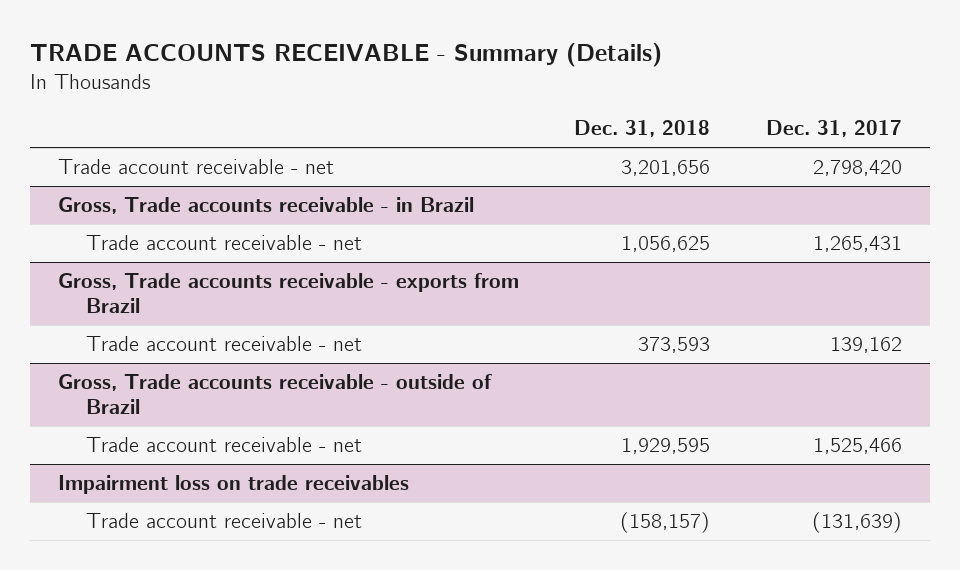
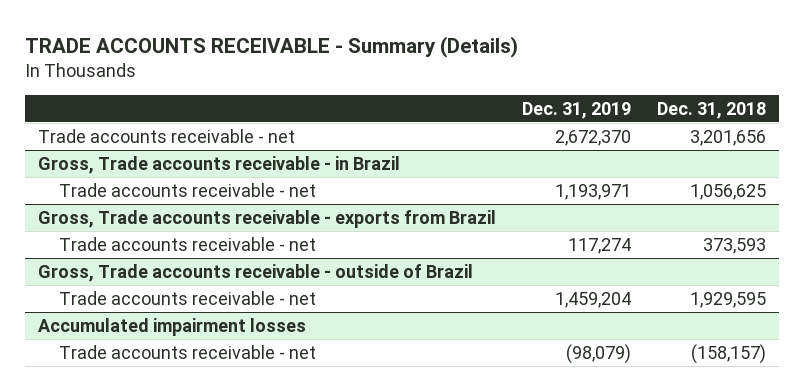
- | Dec. 31, 2018 | Dec. 31, 2017
+ | Dec. 31, 2019 | Dec. 31, 2018
- Trade account receivable - net | 3,201,656 | 2,798,420
+ Trade accounts receivable - net | 2,672,370 | 3,201,656
@ Gross, Trade accounts receivable - in Brazil
- Trade account receivable - net | 1,056,625 | 1,265,431
+ Trade accounts receivable - net | 1,193,971 | 1,056,625
@ Gross, Trade accounts receivable - exports from Brazil
- Trade account receivable - net | 373,593 | 139,162
+ Trade accounts receivable - net | 117,274 | 373,593
@ Gross, Trade accounts receivable - outside of Brazil
- Trade account receivable - net | 1,929,595 | 1,525,466
- Impairment loss on trade receivables
- Trade account receivable - net | (158,157) | (131,639)
@ Gross, Trade accounts receivable - outside of Brazil
+ Trade accounts receivable - net | 1,459,204 | 1,929,595
+ Accumulated impairment losses
+ Trade accounts receivable - net | (98,079) | (158,157)

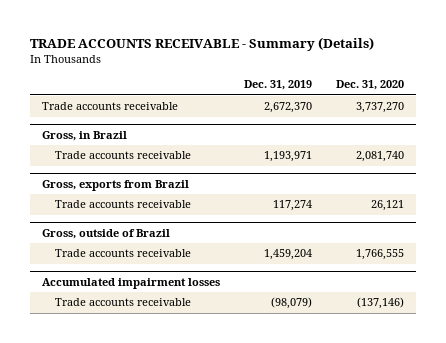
- | Dec. 31, 2019 | Dec. 31, 2018
+ | Dec. 31, 2019 | Dec. 31, 2020
- Trade accounts receivable - net | 2,672,370 | 3,201,656
- Gross, Trade accounts receivable - in Brazil
- Trade accounts receivable - net | 1,193,971 | 1,056,625
- Gross, Trade accounts receivable - exports from Brazil
- Trade accounts receivable - net | 117,274 | 373,593
- Gross, Trade accounts receivable - outside of Brazil
- Trade accounts receivable - net | 1,459,204 | 1,929,595
+ Trade accounts receivable | 2,672,370 | 3,737,270
+ Gross, in Brazil
+ Trade accounts receivable | 1,193,971 | 2,081,740
+ Gross, exports from Brazil
+ Trade accounts receivable | 117,274 | 26,121
+ Gross, outside of Brazil
+ Trade accounts receivable | 1,459,204 | 1,766,555
@ Accumulated impairment losses
- Trade accounts receivable - net | (98,079) | (158,157)
+ Trade accounts receivable | (98,079) | (137,146)

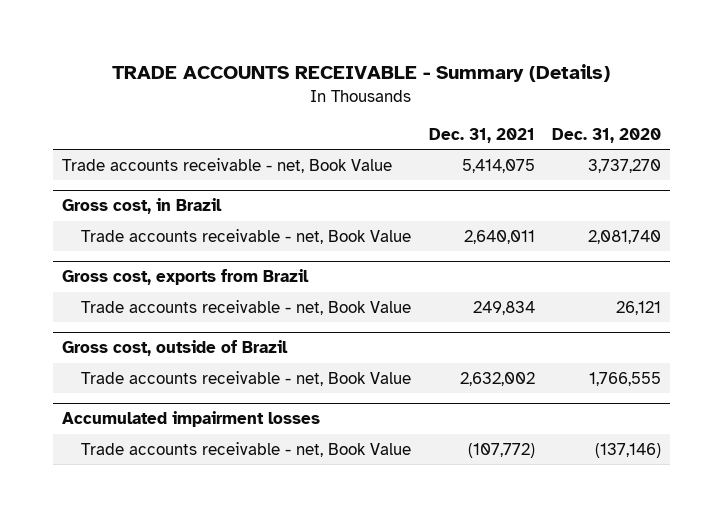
- | Dec. 31, 2019 | Dec. 31, 2020
+ | Dec. 31, 2021 | Dec. 31, 2020
- Trade accounts receivable | 2,672,370 | 3,737,270
- Gross, in Brazil
- Trade accounts receivable | 1,193,971 | 2,081,740
- Gross, exports from Brazil
- Trade accounts receivable | 117,274 | 26,121
- Gross, outside of Brazil
- Trade accounts receivable | 1,459,204 | 1,766,555
+ Trade accounts receivable - net, Book Value | 5,414,075 | 3,737,270
+ Gross cost, in Brazil
+ Trade accounts receivable - net, Book Value | 2,640,011 | 2,081,740
+ Gross cost, exports from Brazil
+ Trade accounts receivable - net, Book Value | 249,834 | 26,121
+ Gross cost, outside of Brazil
+ Trade accounts receivable - net, Book Value | 2,632,002 | 1,766,555
@ Accumulated impairment losses
- Trade accounts receivable | (98,079) | (137,146)
+ Trade accounts receivable - net, Book Value | (107,772) | (137,146)

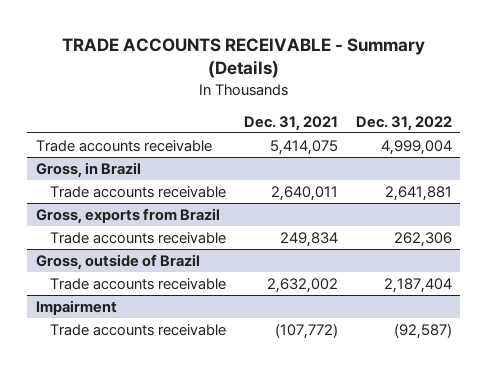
- | Dec. 31, 2021 | Dec. 31, 2020
+ | Dec. 31, 2021 | Dec. 31, 2022
- Trade accounts receivable - net, Book Value | 5,414,075 | 3,737,270
- Gross cost, in Brazil
- Trade accounts receivable - net, Book Value | 2,640,011 | 2,081,740
- Gross cost, exports from Brazil
- Trade accounts receivable - net, Book Value | 249,834 | 26,121
- Gross cost, outside of Brazil
- Trade accounts receivable - net, Book Value | 2,632,002 | 1,766,555
- Accumulated impairment losses
- Trade accounts receivable - net, Book Value | (107,772) | (137,146)
+ Trade accounts receivable | 5,414,075 | 4,999,004
+ Gross, in Brazil
+ Trade accounts receivable | 2,640,011 | 2,641,881
+ Gross, exports from Brazil
+ Trade accounts receivable | 249,834 | 262,306
+ Gross, outside of Brazil
+ Trade accounts receivable | 2,632,002 | 2,187,404
+ Impairment
+ Trade accounts receivable | (107,772) | (92,587)

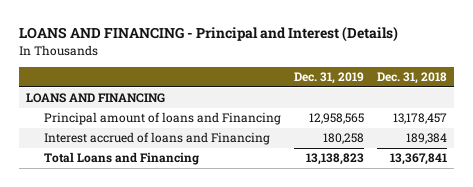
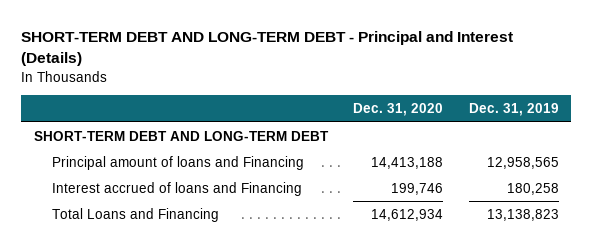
- LOANS AND FINANCING - Principal and Interest (Details)
+ SHORT-TERM DEBT AND LONG-TERM DEBT - Principal and Interest (Details)
- | Dec. 31, 2019 | Dec. 31, 2018
+ | Dec. 31, 2020 | Dec. 31, 2019
- LOANS AND FINANCING
+ SHORT-TERM DEBT AND LONG-TERM DEBT

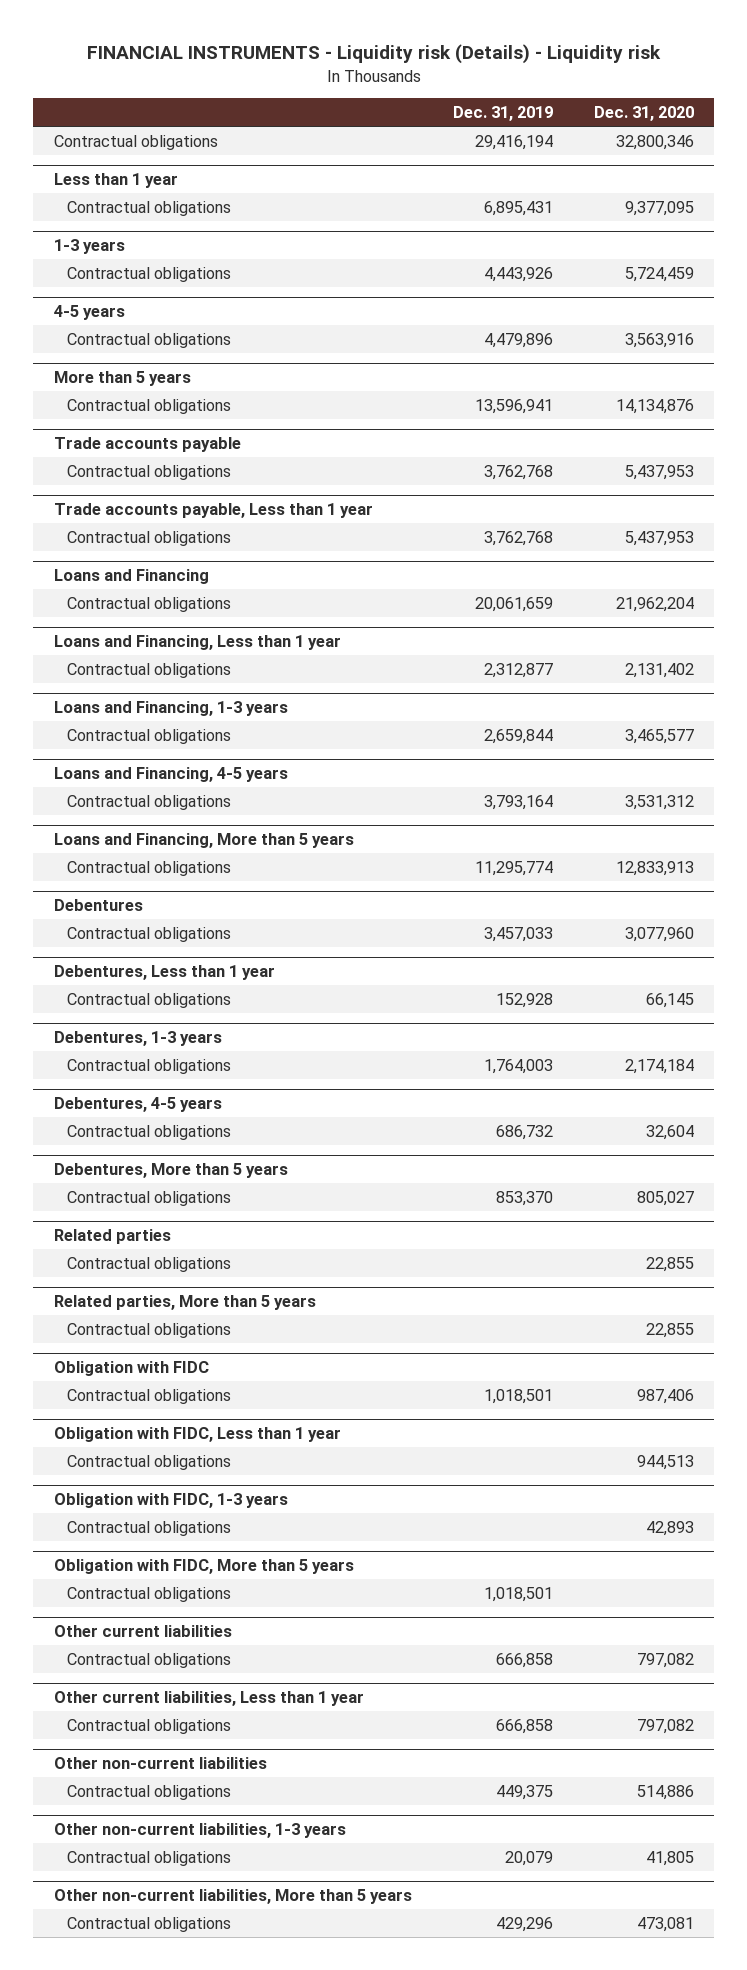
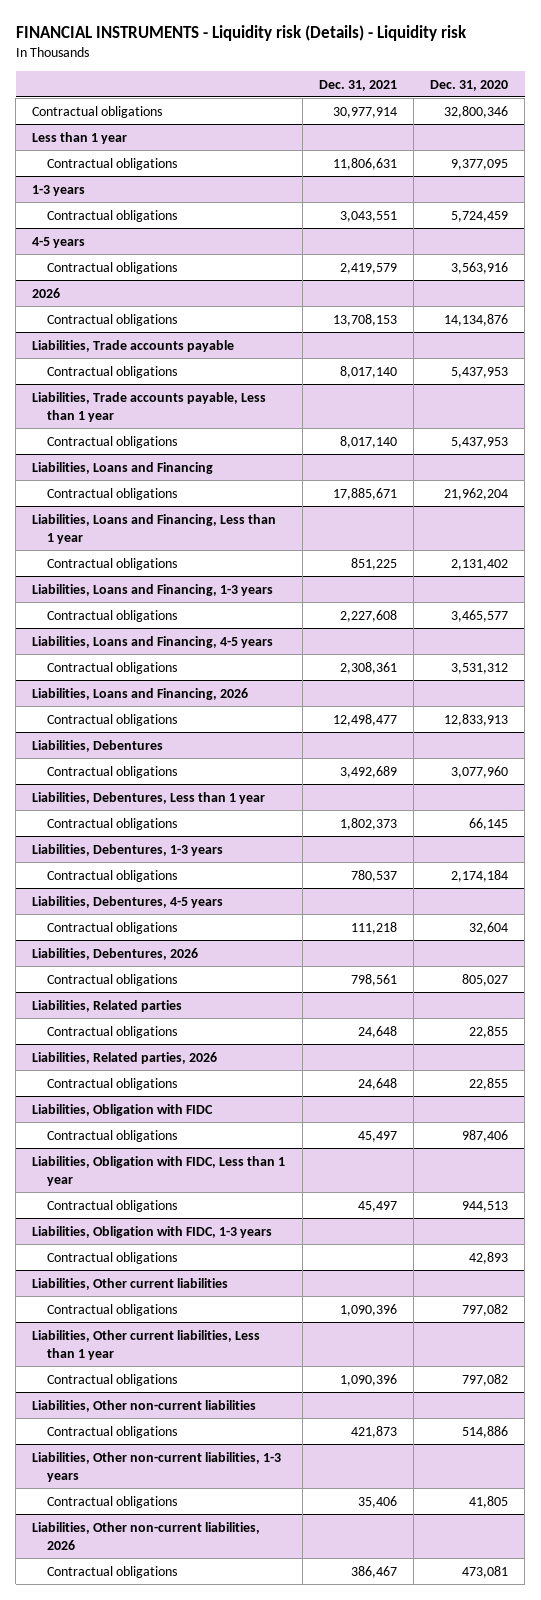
- | Dec. 31, 2019 | Dec. 31, 2020
+ | Dec. 31, 2021 | Dec. 31, 2020
- More than 5 years
+ 2026
- Trade accounts payable
+ Liabilities, Trade accounts payable
- Trade accounts payable, Less than 1 year
+ Liabilities, Trade accounts payable, Less than 1 year
- Loans and Financing
+ Liabilities, Loans and Financing
- Loans and Financing, Less than 1 year
+ Liabilities, Loans and Financing, Less than 1 year
- Loans and Financing, 1-3 years
+ Liabilities, Loans and Financing, 1-3 years
- Loans and Financing, 4-5 years
+ Liabilities, Loans and Financing, 4-5 years
- Loans and Financing, More than 5 years
+ Liabilities, Loans and Financing, 2026
- Debentures
+ Liabilities, Debentures
- Debentures, Less than 1 year
+ Liabilities, Debentures, Less than 1 year
- Debentures, 1-3 years
+ Liabilities, Debentures, 1-3 years
- Debentures, 4-5 years
+ Liabilities, Debentures, 4-5 years
- Debentures, More than 5 years
+ Liabilities, Debentures, 2026
- Related parties
+ Liabilities, Related parties
- Related parties, More than 5 years
+ Liabilities, Related parties, 2026
- Obligation with FIDC
+ Liabilities, Obligation with FIDC
- Obligation with FIDC, Less than 1 year
+ Liabilities, Obligation with FIDC, Less than 1 year
- Obligation with FIDC, 1-3 years
+ Liabilities, Obligation with FIDC, 1-3 years
- Obligation with FIDC, More than 5 years
- Contractual obligations | 1,018,501 |
- Other current liabilities
+ Liabilities, Other current liabilities
- Other current liabilities, Less than 1 year
+ Liabilities, Other current liabilities, Less than 1 year
- Other non-current liabilities
+ Liabilities, Other non-current liabilities
- Other non-current liabilities, 1-3 years
+ Liabilities, Other non-current liabilities, 1-3 years
- Other non-current liabilities, More than 5 years
+ Liabilities, Other non-current liabilities, 2026

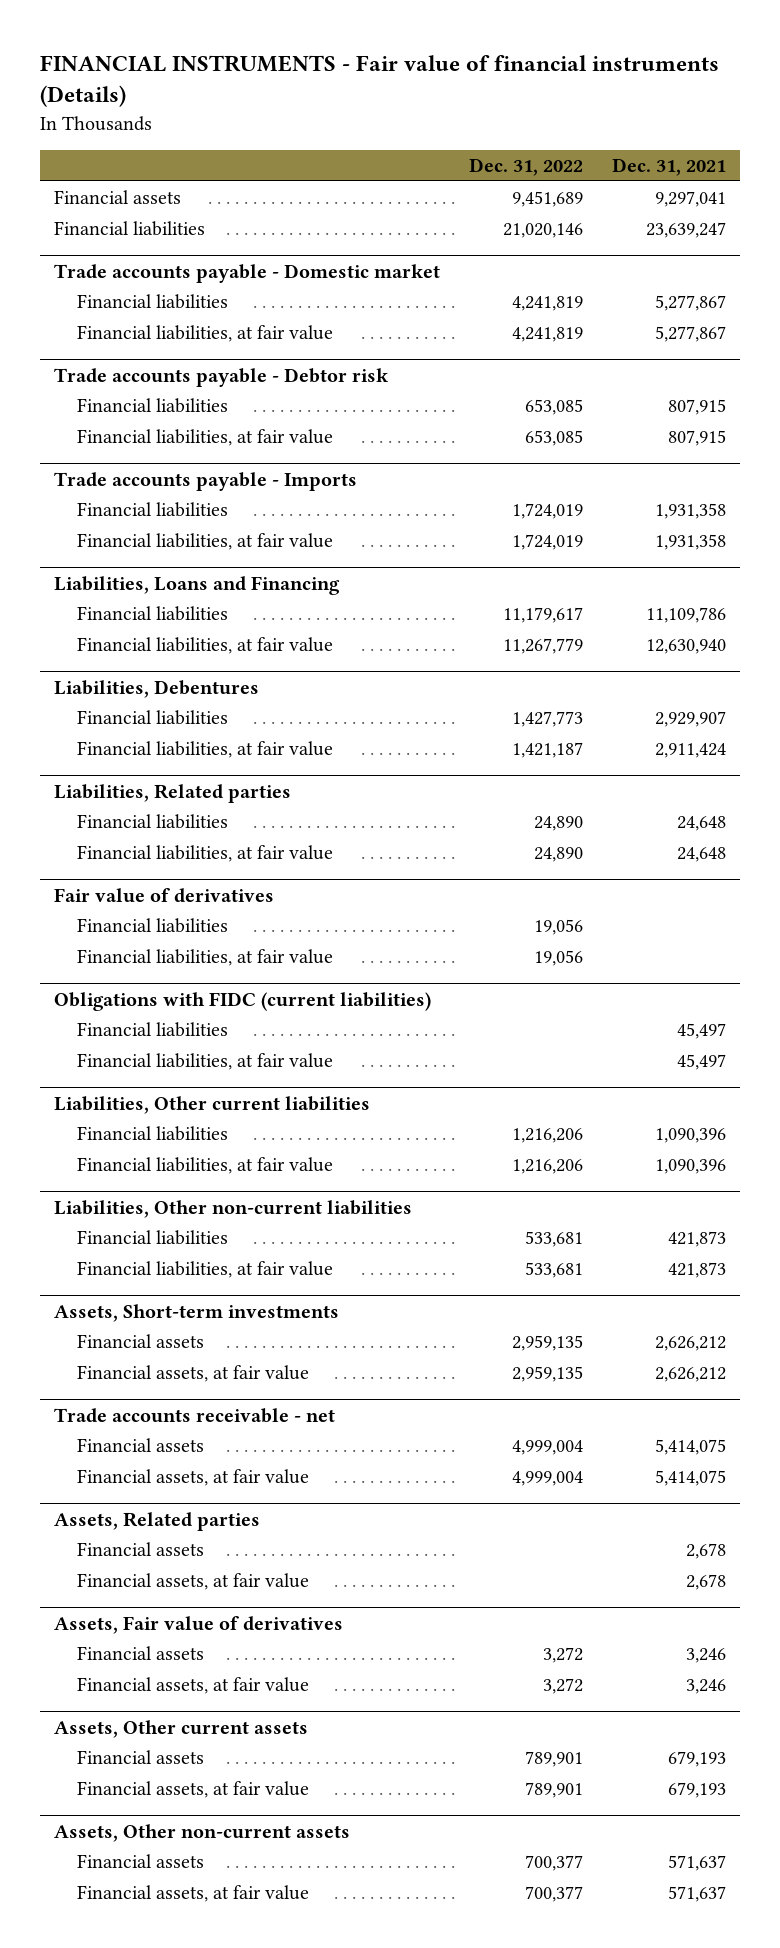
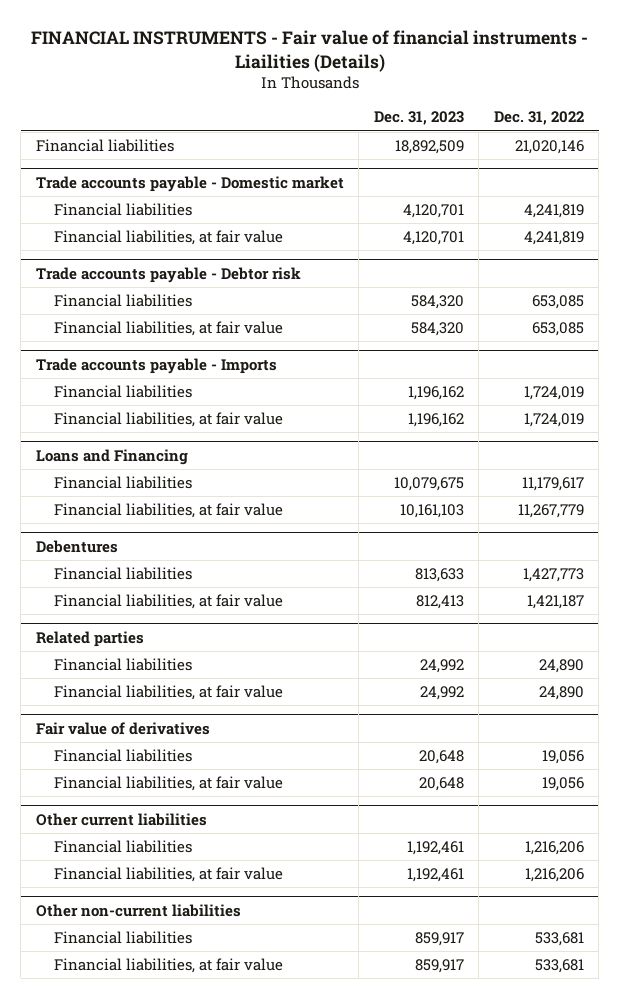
- FINANCIAL INSTRUMENTS - Fair value of financial instruments (Details)
+ FINANCIAL INSTRUMENTS - Fair value of financial instruments - Liailities (Details)
- | Dec. 31, 2022 | Dec. 31, 2021
+ | Dec. 31, 2023 | Dec. 31, 2022
- Financial assets | 9,451,689 | 9,297,041
- Liabilities, Loans and Financing
+ Loans and Financing
- Liabilities, Debentures
+ Debentures
- Liabilities, Related parties
+ Related parties
- Obligations with FIDC (current liabilities)
- Financial liabilities | | 45,497
- Financial liabilities, at fair value | | 45,497
- Liabilities, Other current liabilities
+ Other current liabilities
- Liabilities, Other non-current liabilities
+ Other non-current liabilities
- Assets, Short-term investments
- Financial assets | 2,959,135 | 2,626,212
- Financial assets, at fair value | 2,959,135 | 2,626,212
- Trade accounts receivable - net
- Financial assets | 4,999,004 | 5,414,075
- Financial assets, at fair value | 4,999,004 | 5,414,075
- Assets, Related parties
- Financial assets | | 2,678
- Financial assets, at fair value | | 2,678
- Assets, Fair value of derivatives
- Financial assets | 3,272 | 3,246
- Financial assets, at fair value | 3,272 | 3,246
- Assets, Other current assets
- Financial assets | 789,901 | 679,193
- Financial assets, at fair value | 789,901 | 679,193
- Assets, Other non-current assets
- Financial assets | 700,377 | 571,637
- Financial assets, at fair value | 700,377 | 571,637

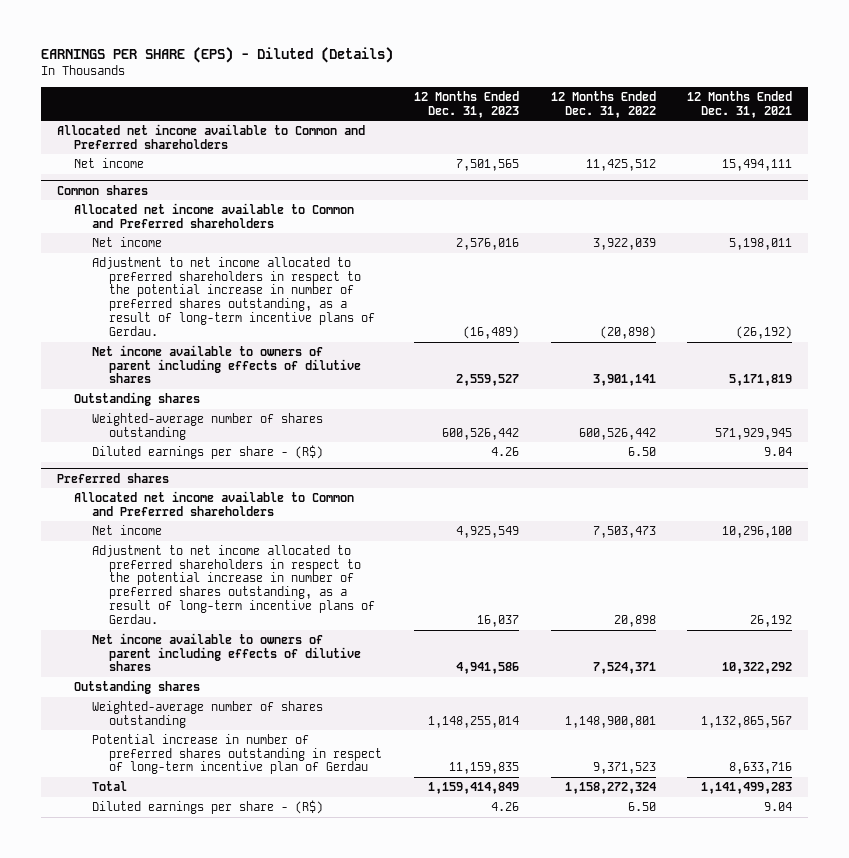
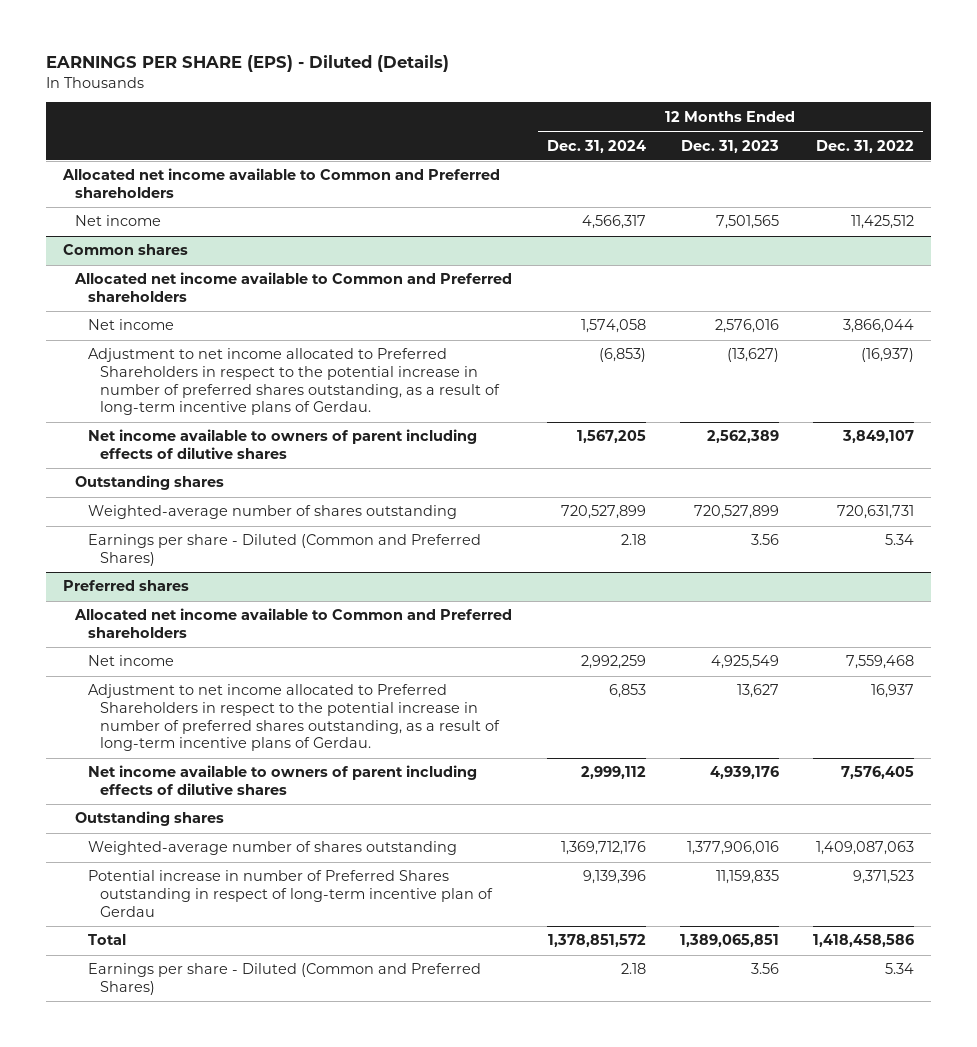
- | 12 Months Ended Dec. 31, 2023 | 12 Months Ended Dec. 31, 2022 | 12 Months Ended Dec. 31, 2021
+ | 12 Months Ended Dec. 31, 2024 | 12 Months Ended Dec. 31, 2023 | 12 Months Ended Dec. 31, 2022
@ Common shares
- Net income | 2,576,016 | 3,922,039 | 5,198,011
- Adjustment to net income allocated to preferred shareholders in respect to the potential increase in number of preferred shares outstanding, as a result of long-term incentive plans of Gerdau. | (16,489) | (20,898) | (26,192)
- Net income available to owners of parent including effects of dilutive shares | 2,559,527 | 3,901,141 | 5,171,819
+ Net income | 1,574,058 | 2,576,016 | 3,866,044
+ Adjustment to net income allocated to Preferred Shareholders in respect to the potential increase in number of preferred shares outstanding, as a result of long-term incentive plans of Gerdau. | (6,853) | (13,627) | (16,937)
+ Net income available to owners of parent including effects of dilutive shares | 1,567,205 | 2,562,389 | 3,849,107
- Weighted-average number of shares outstanding | 600,526,442 | 600,526,442 | 571,929,945
- Diluted earnings per share - (R$) | 4.26 | 6.50 | 9.04
+ Weighted-average number of shares outstanding | 720,527,899 | 720,527,899 | 720,631,731
+ Earnings per share - Diluted (Common and Preferred Shares) | 2.18 | 3.56 | 5.34
@ Preferred shares
- Net income | 4,925,549 | 7,503,473 | 10,296,100
- Adjustment to net income allocated to preferred shareholders in respect to the potential increase in number of preferred shares outstanding, as a result of long-term incentive plans of Gerdau. | 16,037 | 20,898 | 26,192
- Net income available to owners of parent including effects of dilutive shares | 4,941,586 | 7,524,371 | 10,322,292
+ Net income | 2,992,259 | 4,925,549 | 7,559,468
+ Adjustment to net income allocated to Preferred Shareholders in respect to the potential increase in number of preferred shares outstanding, as a result of long-term incentive plans of Gerdau. | 6,853 | 13,627 | 16,937
+ Net income available to owners of parent including effects of dilutive shares | 2,999,112 | 4,939,176 | 7,576,405
- Weighted-average number of shares outstanding | 1,148,255,014 | 1,148,900,801 | 1,132,865,567
- Potential increase in number of preferred shares outstanding in respect of long-term incentive plan of Gerdau | 11,159,835 | 9,371,523 | 8,633,716
- Total | 1,159,414,849 | 1,158,272,324 | 1,141,499,283
- Diluted earnings per share - (R$) | 4.26 | 6.50 | 9.04
+ Weighted-average number of shares outstanding | 1,369,712,176 | 1,377,906,016 | 1,409,087,063
+ Potential increase in number of Preferred Shares outstanding in respect of long-term incentive plan of Gerdau | 9,139,396 | 11,159,835 | 9,371,523
+ Total | 1,378,851,572 | 1,389,065,851 | 1,418,458,586
+ Earnings per share - Diluted (Common and Preferred Shares) | 2.18 | 3.56 | 5.34

